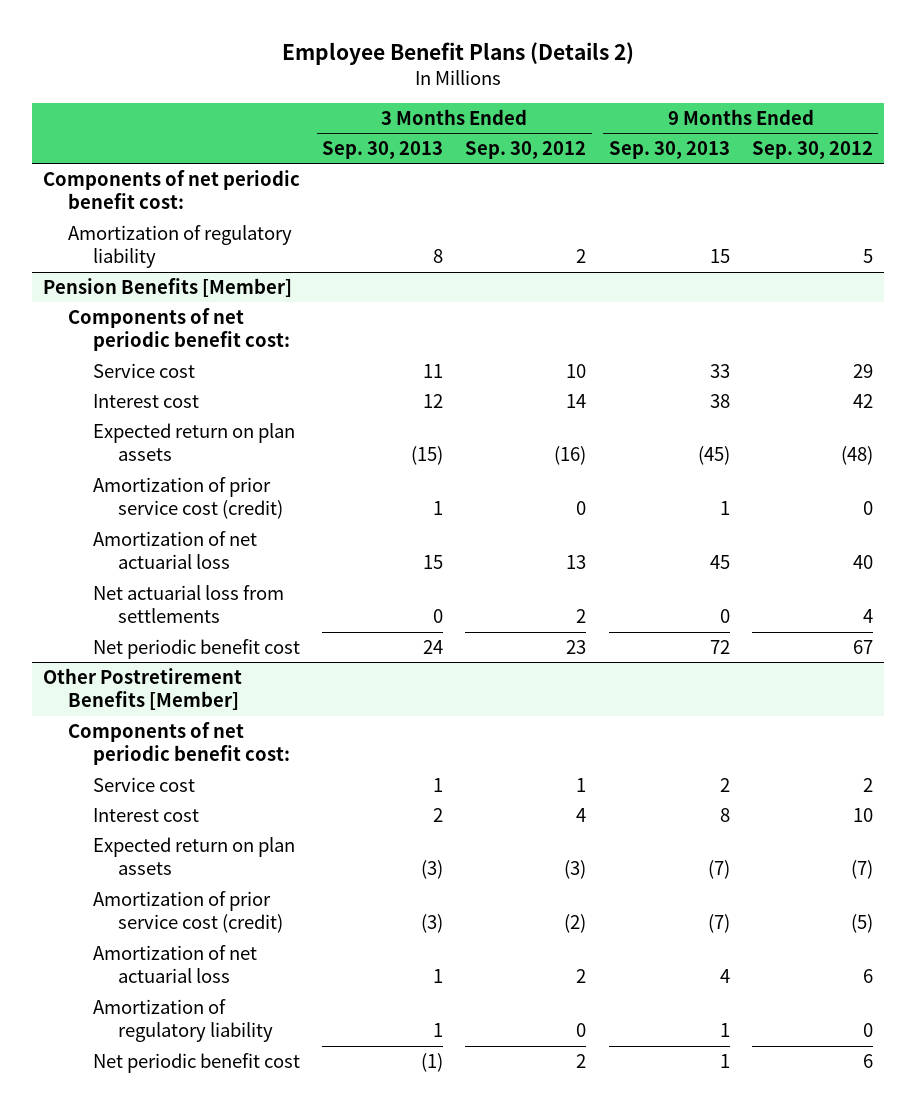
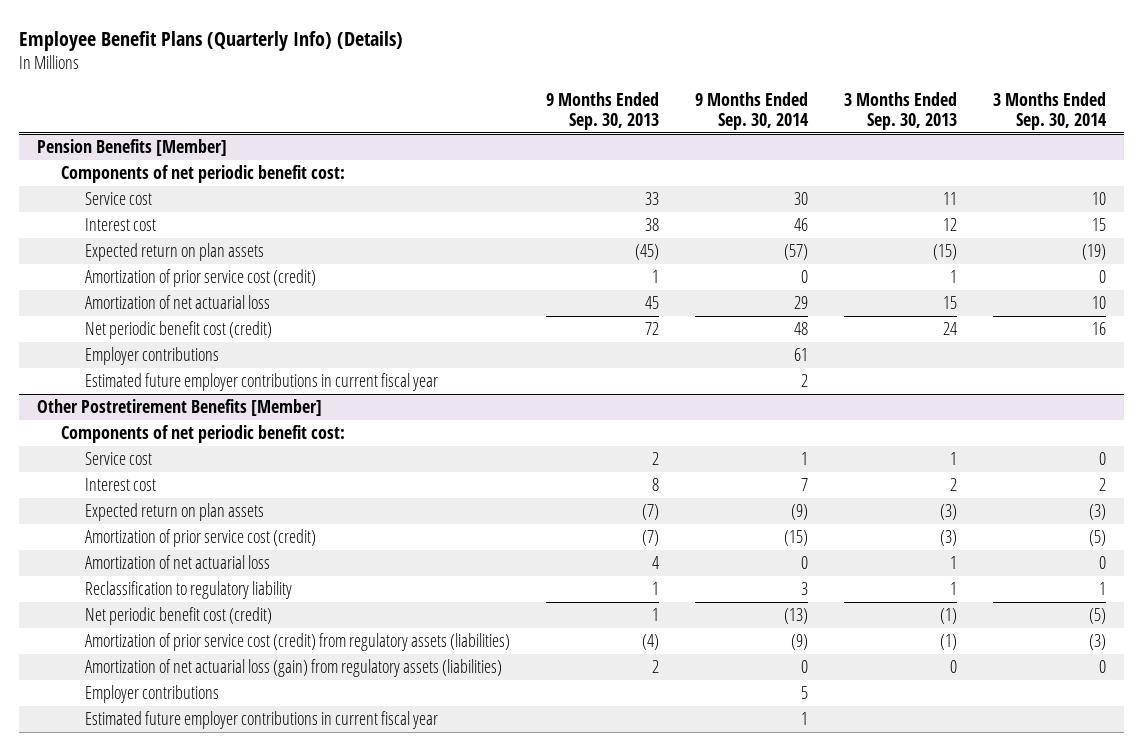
- Employee Benefit Plans (Details 2)
+ Employee Benefit Plans (Quarterly Info) (Details)
- | 3 Months Ended Sep. 30, 2013 | 3 Months Ended Sep. 30, 2012 | 9 Months Ended Sep. 30, 2013 | 9 Months Ended Sep. 30, 2012
+ | 9 Months Ended Sep. 30, 2013 | 9 Months Ended Sep. 30, 2014 | 3 Months Ended Sep. 30, 2013 | 3 Months Ended Sep. 30, 2014
- Components of net periodic benefit cost:
- Amortization of regulatory liability | 8 | 2 | 15 | 5
@ Pension Benefits [Member]
- Net actuarial loss from settlements | 0 | 2 | 0 | 4
- Net periodic benefit cost | 24 | 23 | 72 | 67
+ Net periodic benefit cost (credit) | 72 | 48 | 24 | 16
+ Employer contributions | | 61 | |
+ Estimated future employer contributions in current fiscal year | | 2 | |
@ Other Postretirement Benefits [Member]
- Amortization of regulatory liability | 1 | 0 | 1 | 0
- Net periodic benefit cost | (1) | 2 | 1 | 6
+ Reclassification to regulatory liability | 1 | 3 | 1 | 1
+ Net periodic benefit cost (credit) | 1 | (13) | (1) | (5)
+ Amortization of prior service cost (credit) from regulatory assets (liabilities) | (4) | (9) | (1) | (3)
+ Amortization of net actuarial loss (gain) from regulatory assets (liabilities) | 2 | 0 | 0 | 0
+ Employer contributions | | 5 | |
+ Estimated future employer contributions in current fiscal year | | 1 | |

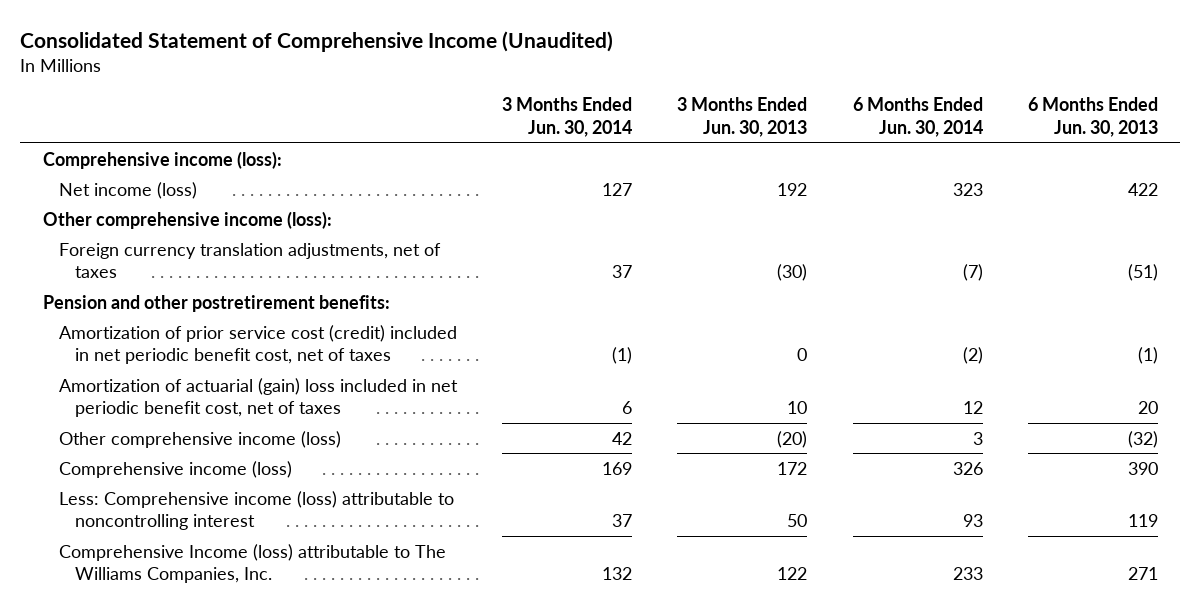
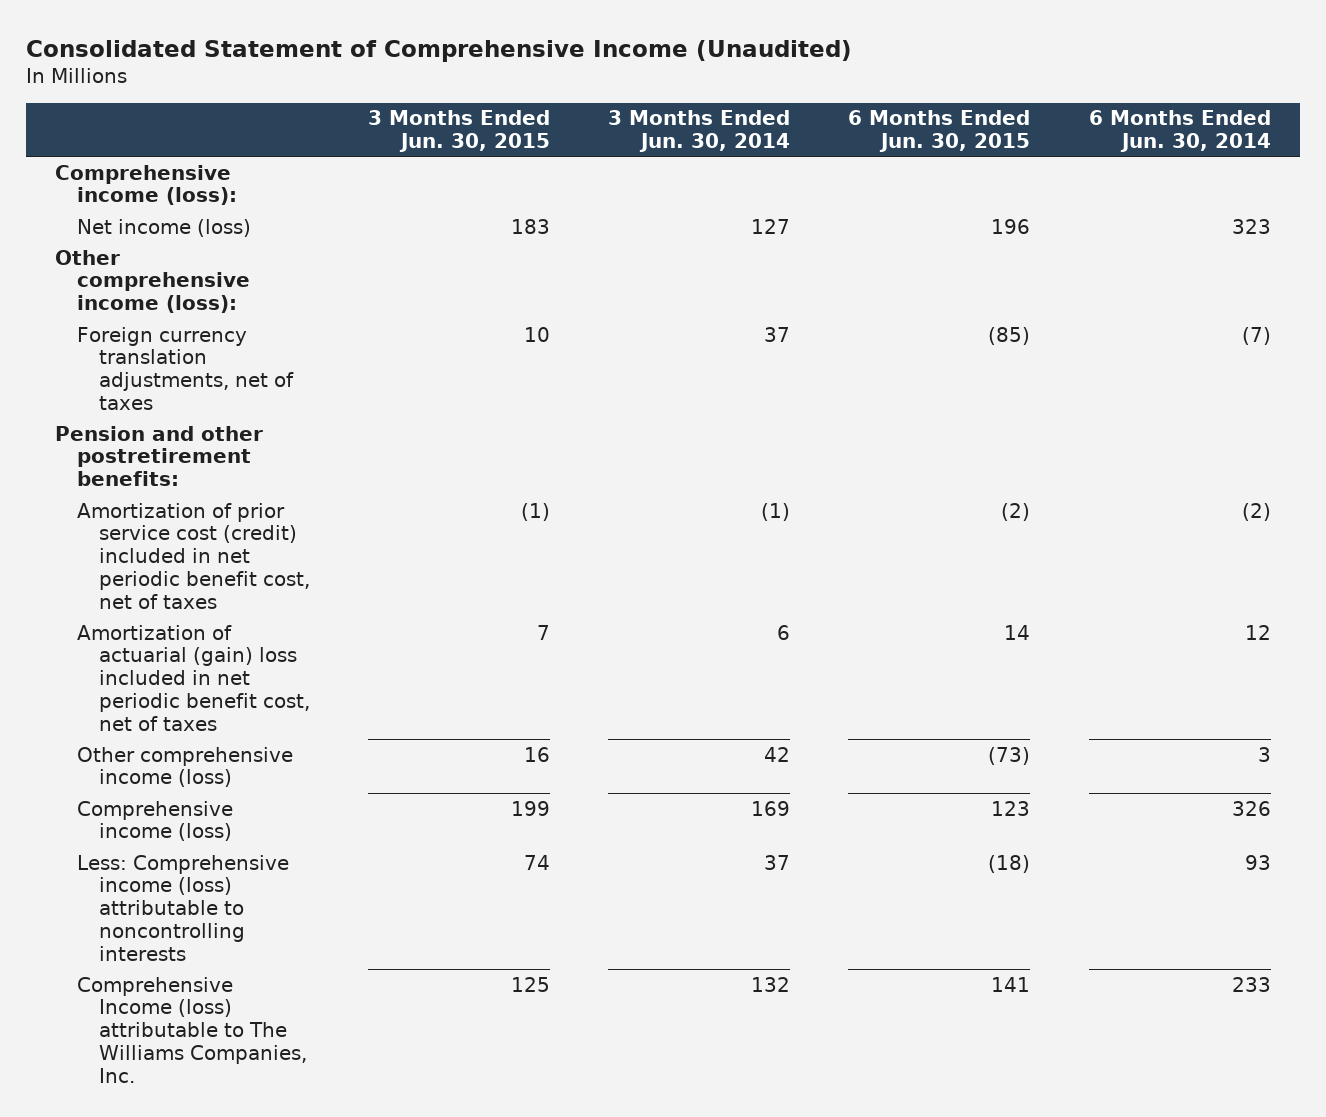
- | 3 Months Ended Jun. 30, 2014 | 3 Months Ended Jun. 30, 2013 | 6 Months Ended Jun. 30, 2014 | 6 Months Ended Jun. 30, 2013
+ | 3 Months Ended Jun. 30, 2015 | 3 Months Ended Jun. 30, 2014 | 6 Months Ended Jun. 30, 2015 | 6 Months Ended Jun. 30, 2014
- Less: Comprehensive income (loss) attributable to noncontrolling interest | 37 | 50 | 93 | 119
+ Less: Comprehensive income (loss) attributable to noncontrolling interests | 74 | 37 | (18) | 93

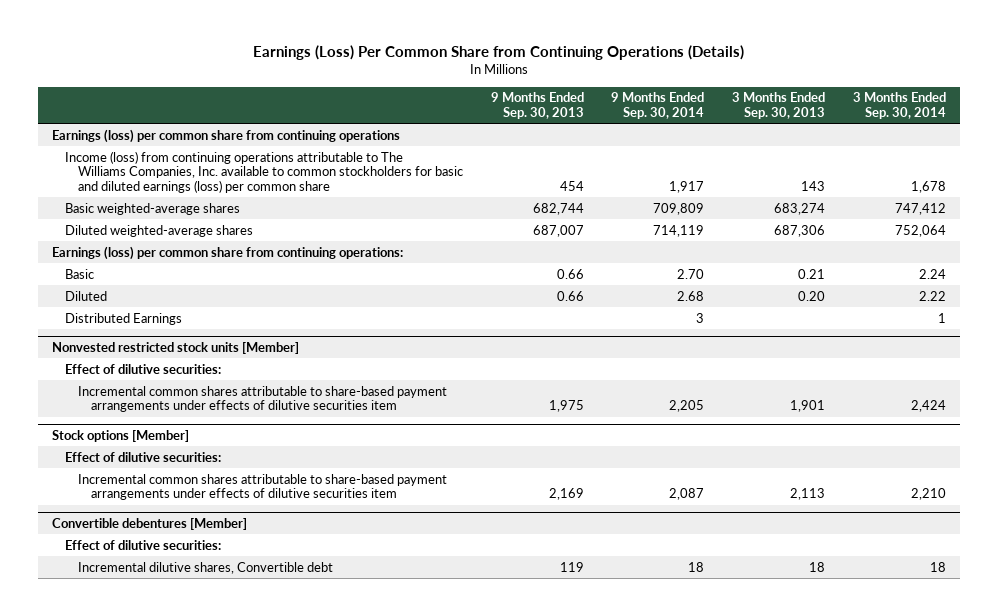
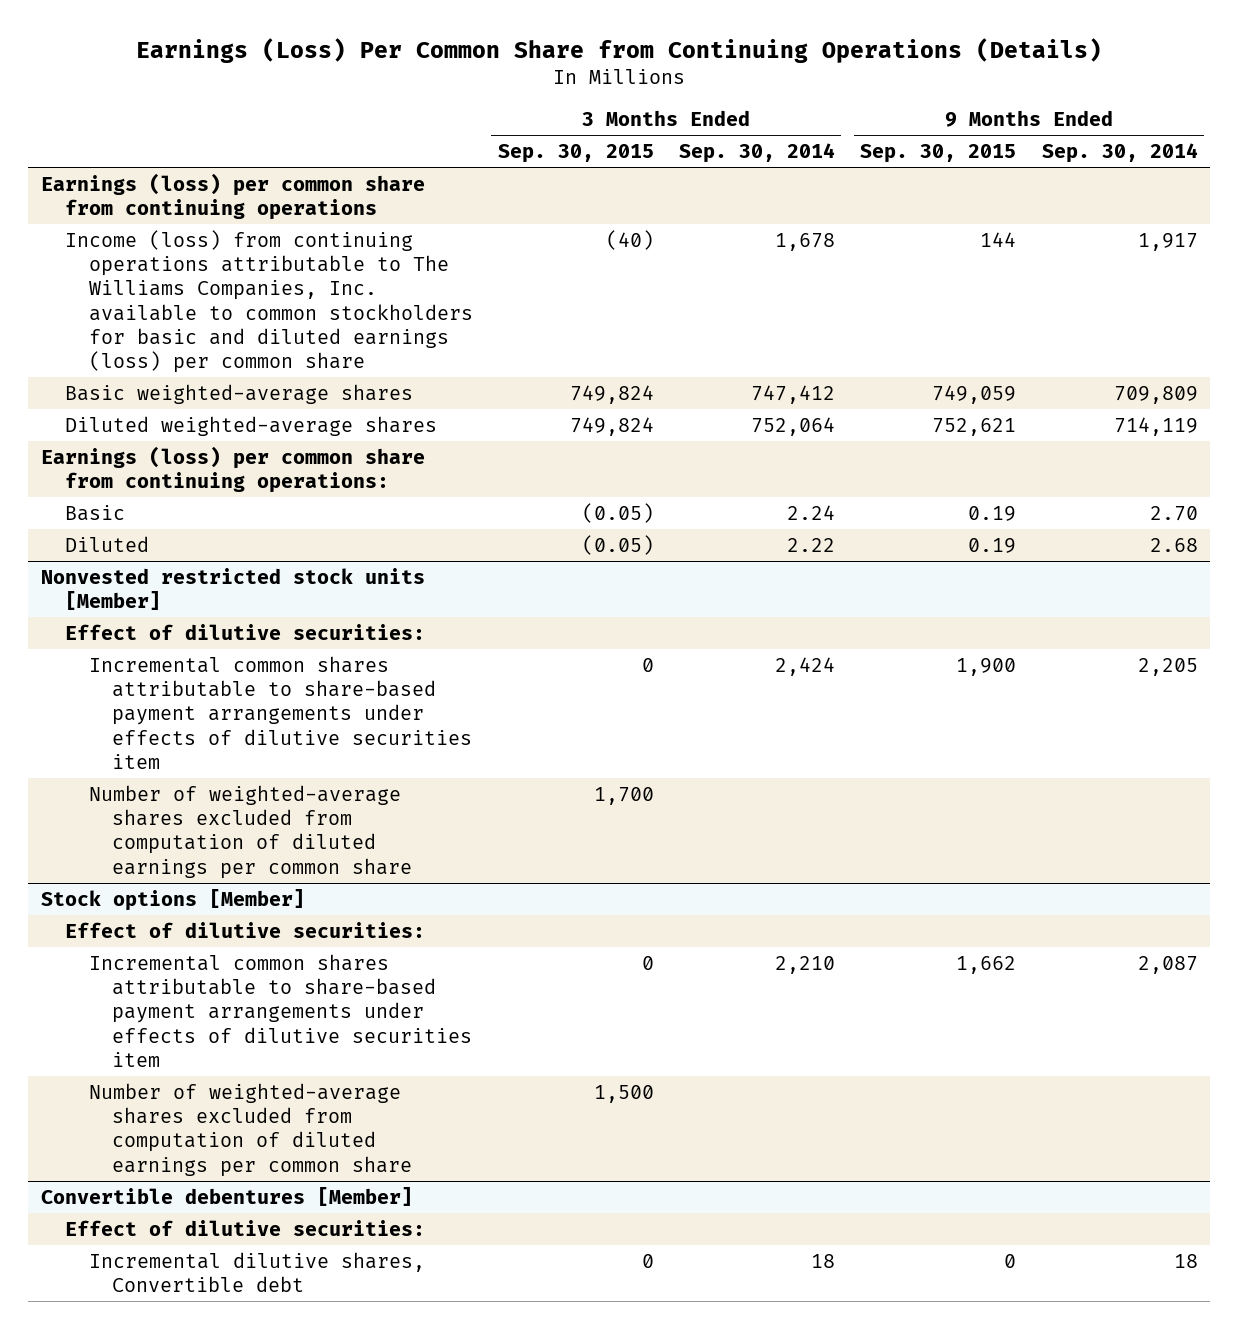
- | 9 Months Ended Sep. 30, 2013 | 9 Months Ended Sep. 30, 2014 | 3 Months Ended Sep. 30, 2013 | 3 Months Ended Sep. 30, 2014
+ | 3 Months Ended Sep. 30, 2015 | 3 Months Ended Sep. 30, 2014 | 9 Months Ended Sep. 30, 2015 | 9 Months Ended Sep. 30, 2014
- Distributed Earnings | | 3 | | 1
@ Nonvested restricted stock units [Member]
+ Number of weighted-average shares excluded from computation of diluted earnings per common share | 1,700 | | |
@ Stock options [Member]
+ Number of weighted-average shares excluded from computation of diluted earnings per common share | 1,500 | | |

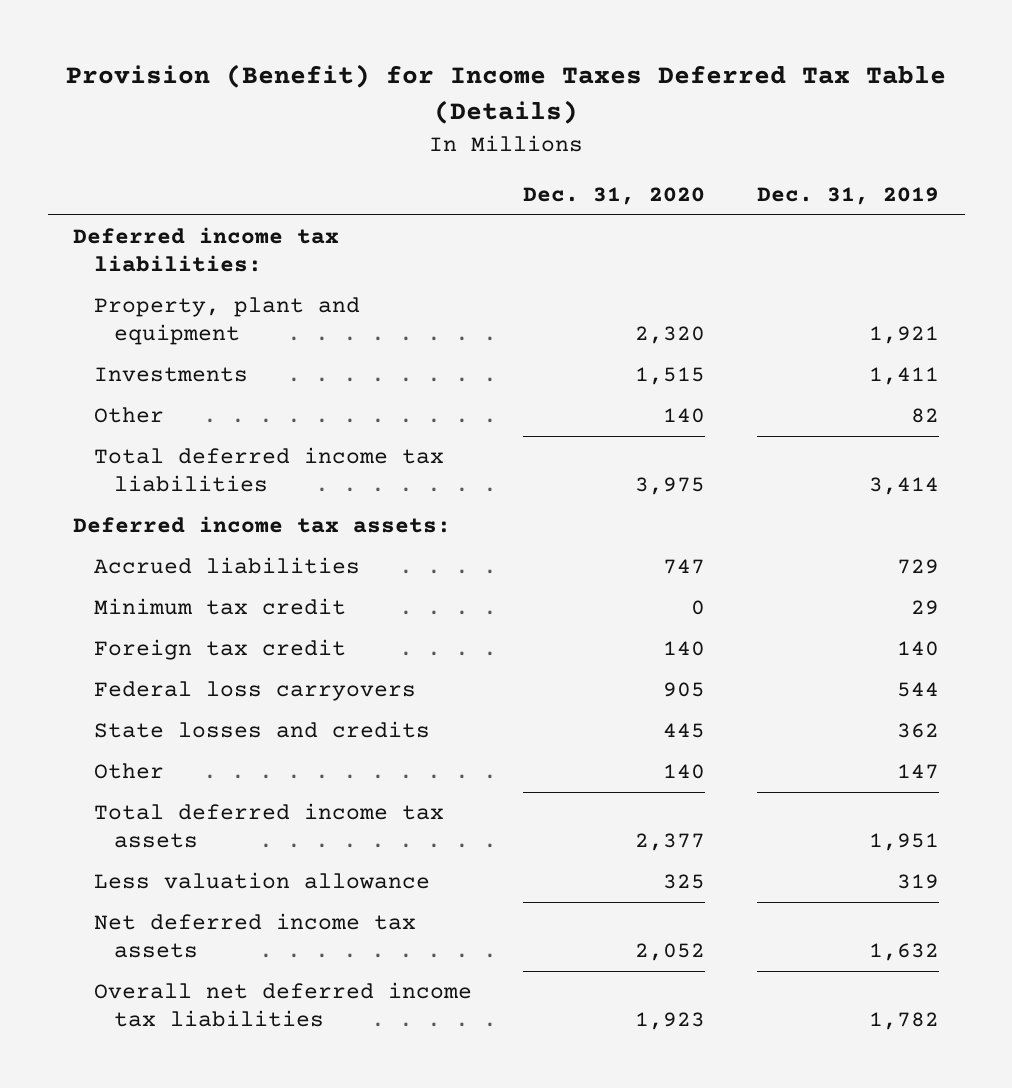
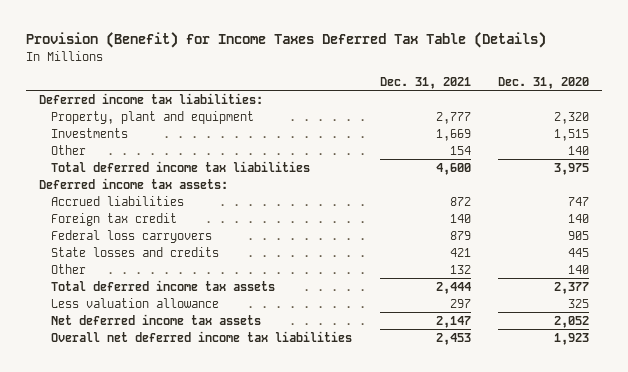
- | Dec. 31, 2020 | Dec. 31, 2019
+ | Dec. 31, 2021 | Dec. 31, 2020
- Minimum tax credit | 0 | 29

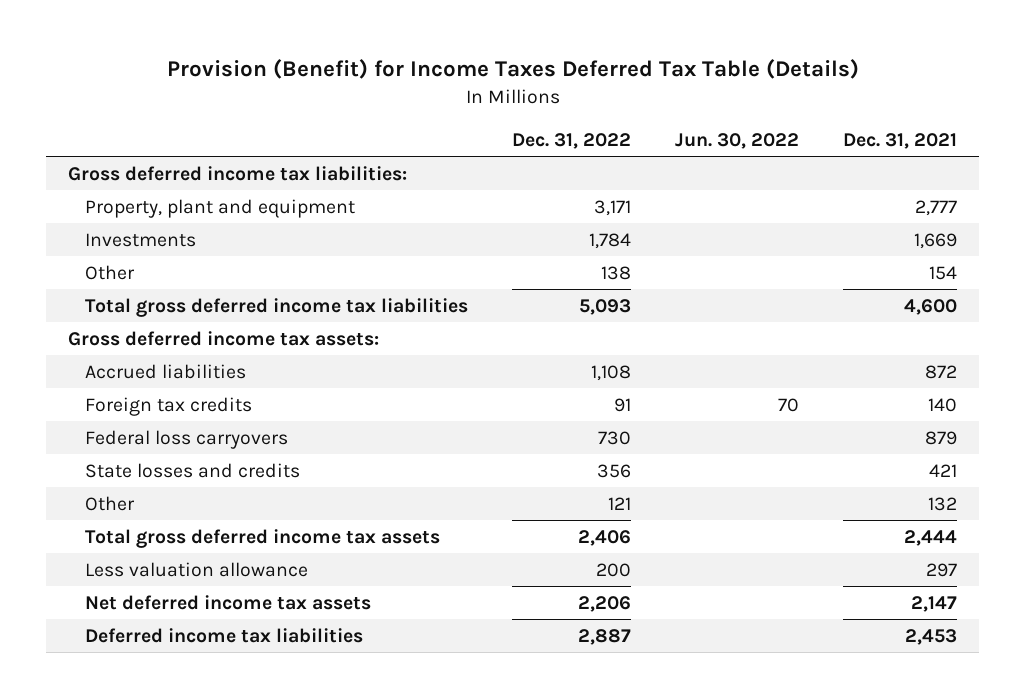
- | Dec. 31, 2021 | Dec. 31, 2020
+ | Dec. 31, 2022 | Jun. 30, 2022 | Dec. 31, 2021
- Deferred income tax liabilities:
+ Gross deferred income tax liabilities:
- Total deferred income tax liabilities | 4,600 | 3,975
- Deferred income tax assets:
+ Total gross deferred income tax liabilities | 5,093 | | 4,600
+ Gross deferred income tax assets:
- Foreign tax credit | 140 | 140
+ Foreign tax credits | 91 | 70 | 140
- Total deferred income tax assets | 2,444 | 2,377
+ Total gross deferred income tax assets | 2,406 | | 2,444
- Overall net deferred income tax liabilities | 2,453 | 1,923
+ Deferred income tax liabilities | 2,887 | | 2,453

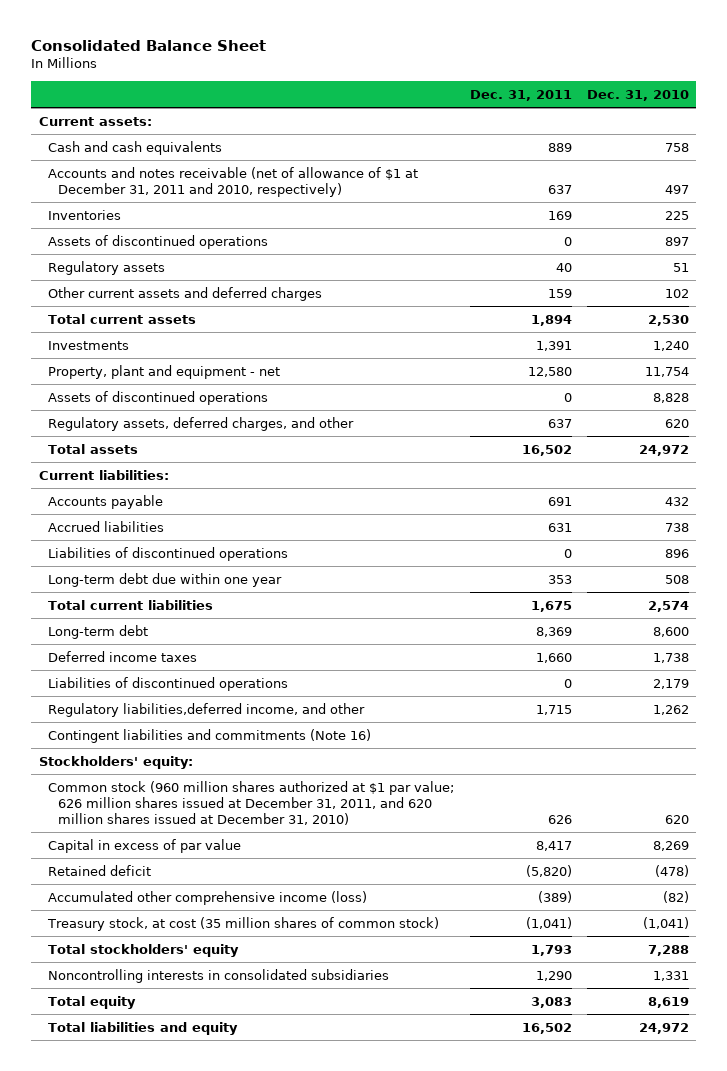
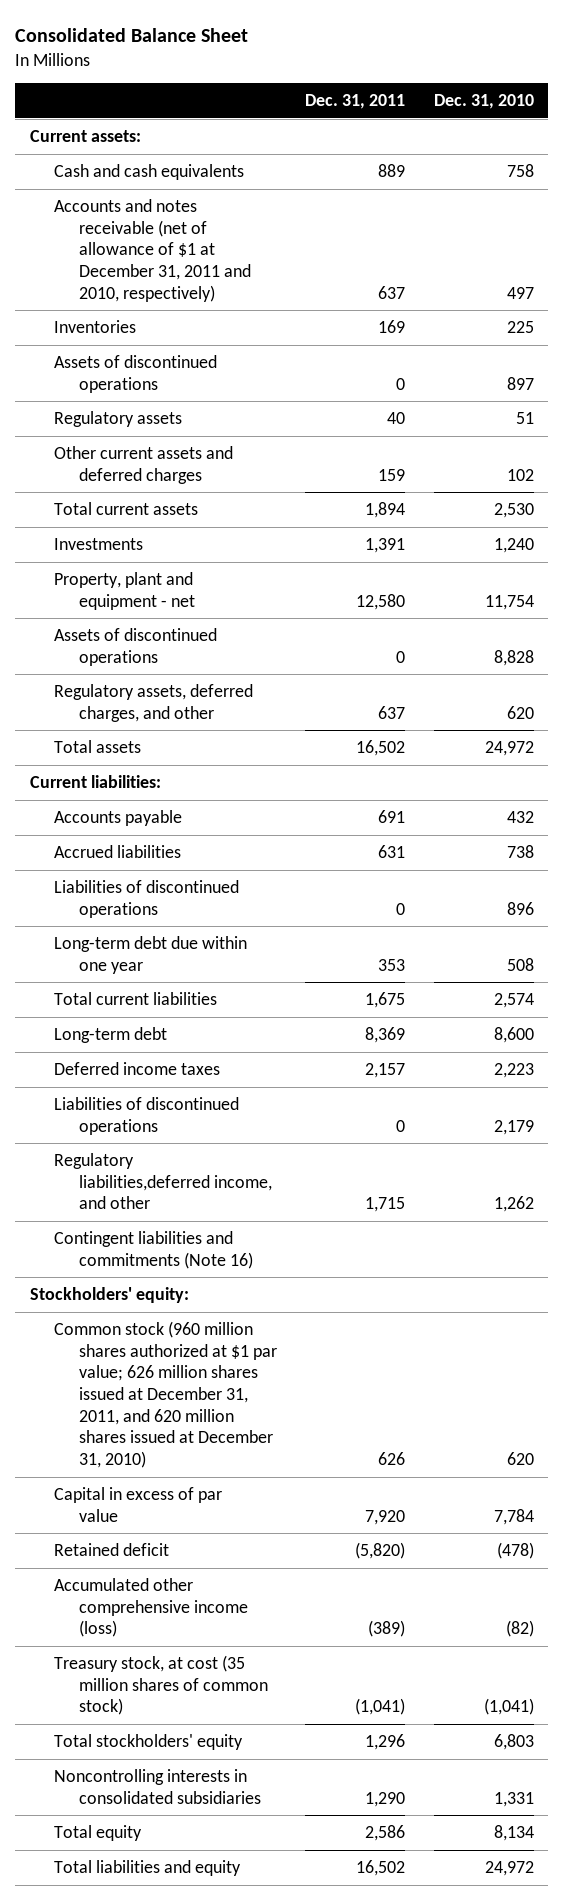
- Deferred income taxes | 1,660 | 1,738
+ Deferred income taxes | 2,157 | 2,223
- Capital in excess of par value | 8,417 | 8,269
+ Capital in excess of par value | 7,920 | 7,784
- Total stockholders' equity | 1,793 | 7,288
+ Total stockholders' equity | 1,296 | 6,803
- Total equity | 3,083 | 8,619
+ Total equity | 2,586 | 8,134

